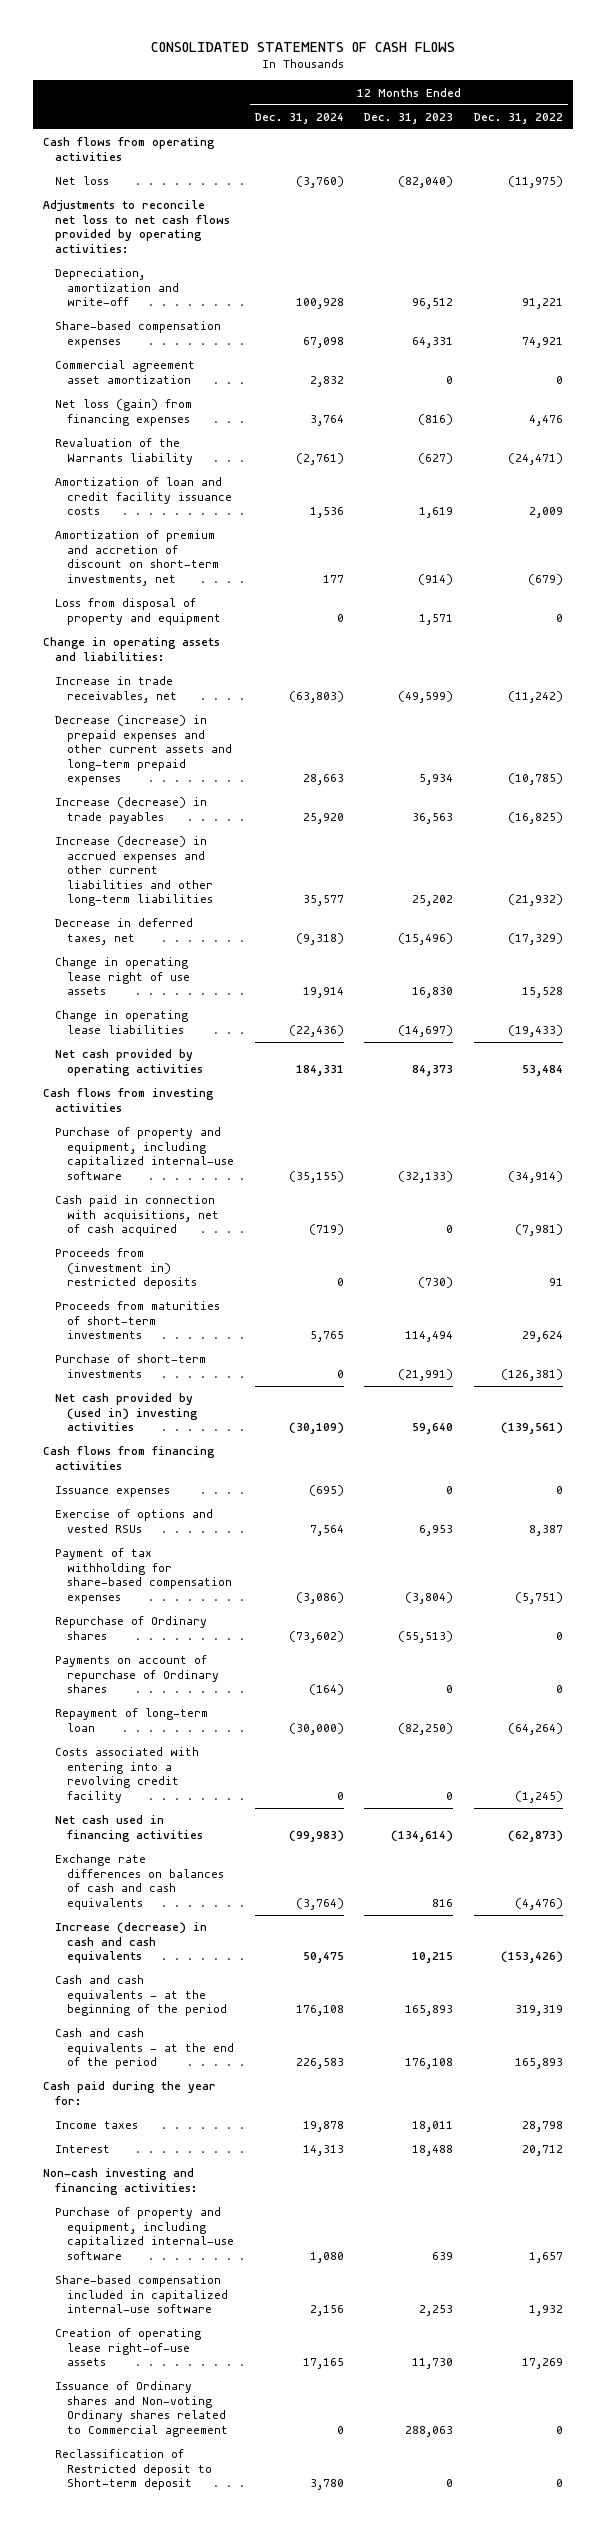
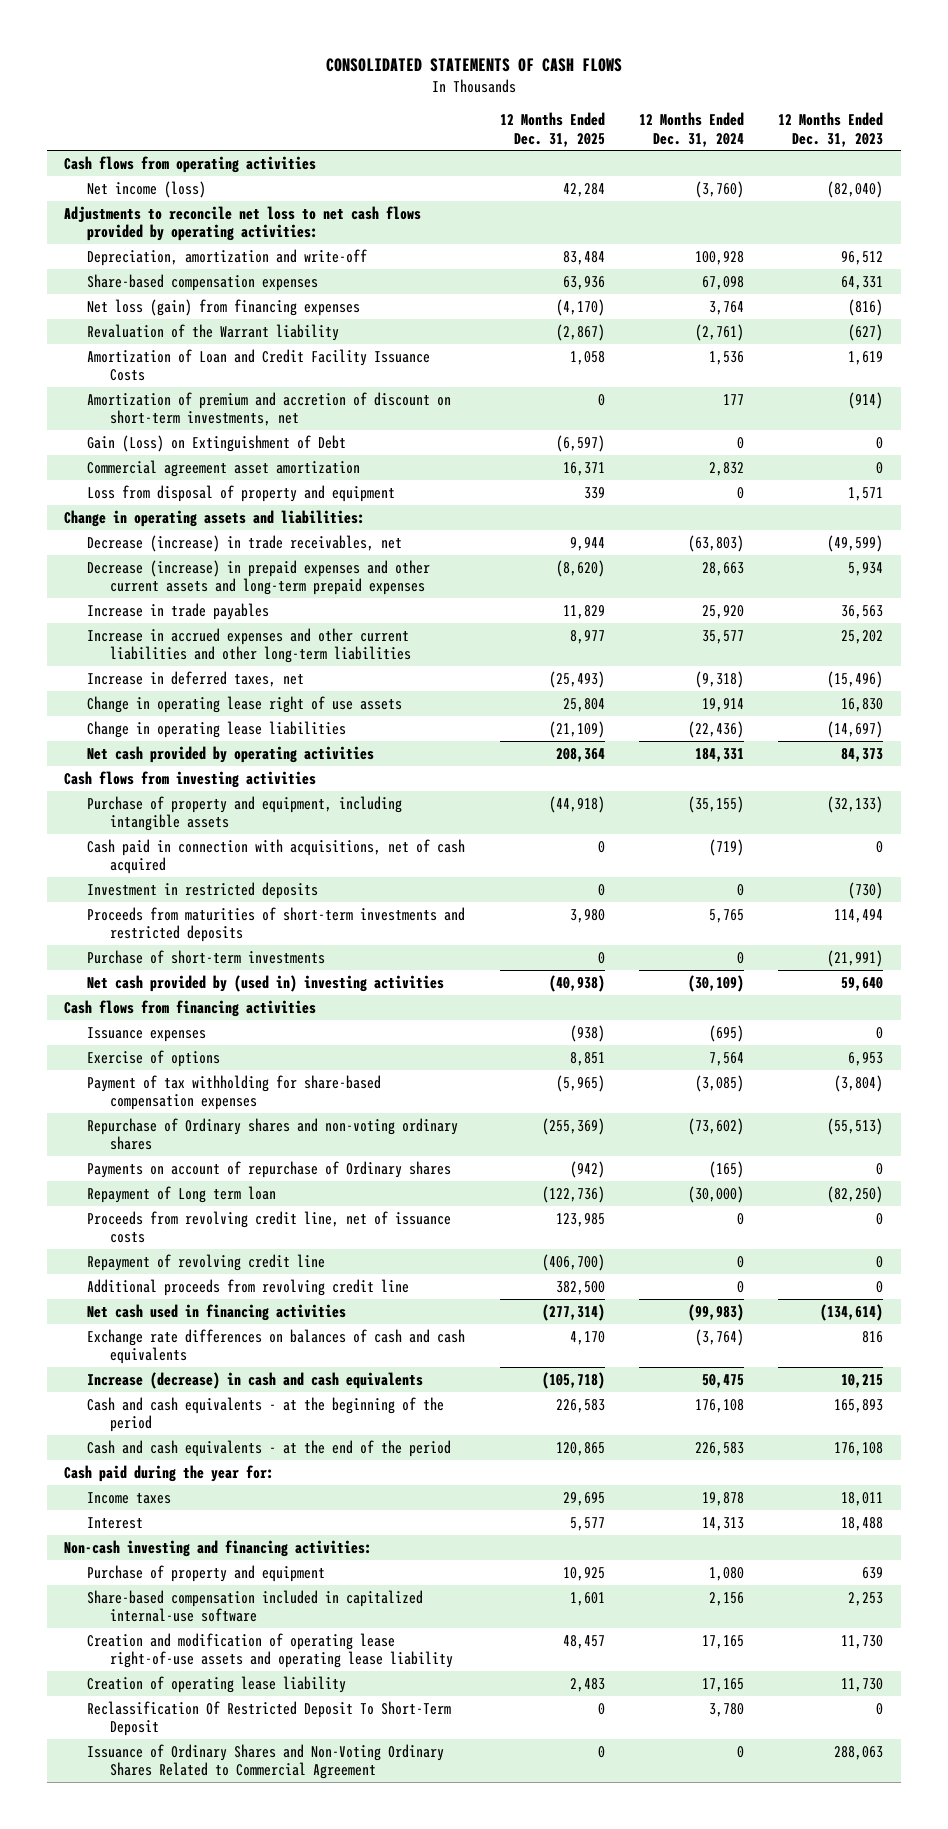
- | 12 Months Ended Dec. 31, 2024 | 12 Months Ended Dec. 31, 2023 | 12 Months Ended Dec. 31, 2022
+ | 12 Months Ended Dec. 31, 2025 | 12 Months Ended Dec. 31, 2024 | 12 Months Ended Dec. 31, 2023
- Net loss | (3,760) | (82,040) | (11,975)
+ Net income (loss) | 42,284 | (3,760) | (82,040)
- Revaluation of the Warrants liability | (2,761) | (627) | (24,471)
- Amortization of loan and credit facility issuance costs | 1,536 | 1,619 | 2,009
+ Revaluation of the Warrant liability | (2,867) | (2,761) | (627)
+ Amortization of Loan and Credit Facility Issuance Costs | 1,058 | 1,536 | 1,619
+ Gain (Loss) on Extinguishment of Debt | (6,597) | 0 | 0
moved down: Commercial agreement asset amortization | 16,371 | 2,832 | 0
- Increase in trade receivables, net | (63,803) | (49,599) | (11,242)
+ Decrease (increase) in trade receivables, net | 9,944 | (63,803) | (49,599)
- Increase (decrease) in trade payables | 25,920 | 36,563 | (16,825)
- Increase (decrease) in accrued expenses and other current liabilities and other long-term liabilities | 35,577 | 25,202 | (21,932)
- Decrease in deferred taxes, net | (9,318) | (15,496) | (17,329)
+ Increase in trade payables | 11,829 | 25,920 | 36,563
+ Increase in accrued expenses and other current liabilities and other long-term liabilities | 8,977 | 35,577 | 25,202
+ Increase in deferred taxes, net | (25,493) | (9,318) | (15,496)
- Purchase of property and equipment, including capitalized internal-use software | (35,155) | (32,133) | (34,914)
+ Purchase of property and equipment, including intangible assets | (44,918) | (35,155) | (32,133)
- Proceeds from (investment in) restricted deposits | 0 | (730) | 91
- Proceeds from maturities of short-term investments | 5,765 | 114,494 | 29,624
+ Investment in restricted deposits | 0 | 0 | (730)
+ Proceeds from maturities of short-term investments and restricted deposits | 3,980 | 5,765 | 114,494
- Exercise of options and vested RSUs | 7,564 | 6,953 | 8,387
- Payment of tax withholding for share-based compensation expenses | (3,086) | (3,804) | (5,751)
- Repurchase of Ordinary shares | (73,602) | (55,513) | 0
- Payments on account of repurchase of Ordinary shares | (164) | 0 | 0
- Repayment of long-term loan | (30,000) | (82,250) | (64,264)
- Costs associated with entering into a revolving credit facility | 0 | 0 | (1,245)
+ Exercise of options | 8,851 | 7,564 | 6,953
+ Payment of tax withholding for share-based compensation expenses | (5,965) | (3,085) | (3,804)
+ Repurchase of Ordinary shares and non-voting ordinary shares | (255,369) | (73,602) | (55,513)
+ Payments on account of repurchase of Ordinary shares | (942) | (165) | 0
+ Repayment of Long term loan | (122,736) | (30,000) | (82,250)
+ Proceeds from revolving credit line, net of issuance costs | 123,985 | 0 | 0
+ Repayment of revolving credit line | (406,700) | 0 | 0
+ Additional proceeds from revolving credit line | 382,500 | 0 | 0
- Purchase of property and equipment, including capitalized internal-use software | 1,080 | 639 | 1,657
+ Purchase of property and equipment | 10,925 | 1,080 | 639
- Creation of operating lease right-of-use assets | 17,165 | 11,730 | 17,269
- Issuance of Ordinary shares and Non-voting Ordinary shares related to Commercial agreement | 0 | 288,063 | 0
- Reclassification of Restricted deposit to Short-term deposit | 3,780 | 0 | 0
+ Creation and modification of operating lease right-of-use assets and operating lease liability | 48,457 | 17,165 | 11,730
+ Creation of operating lease liability | 2,483 | 17,165 | 11,730
+ Reclassification Of Restricted Deposit To Short-Term Deposit | 0 | 3,780 | 0
+ Issuance of Ordinary Shares and Non-Voting Ordinary Shares Related to Commercial Agreement | 0 | 0 | 288,063

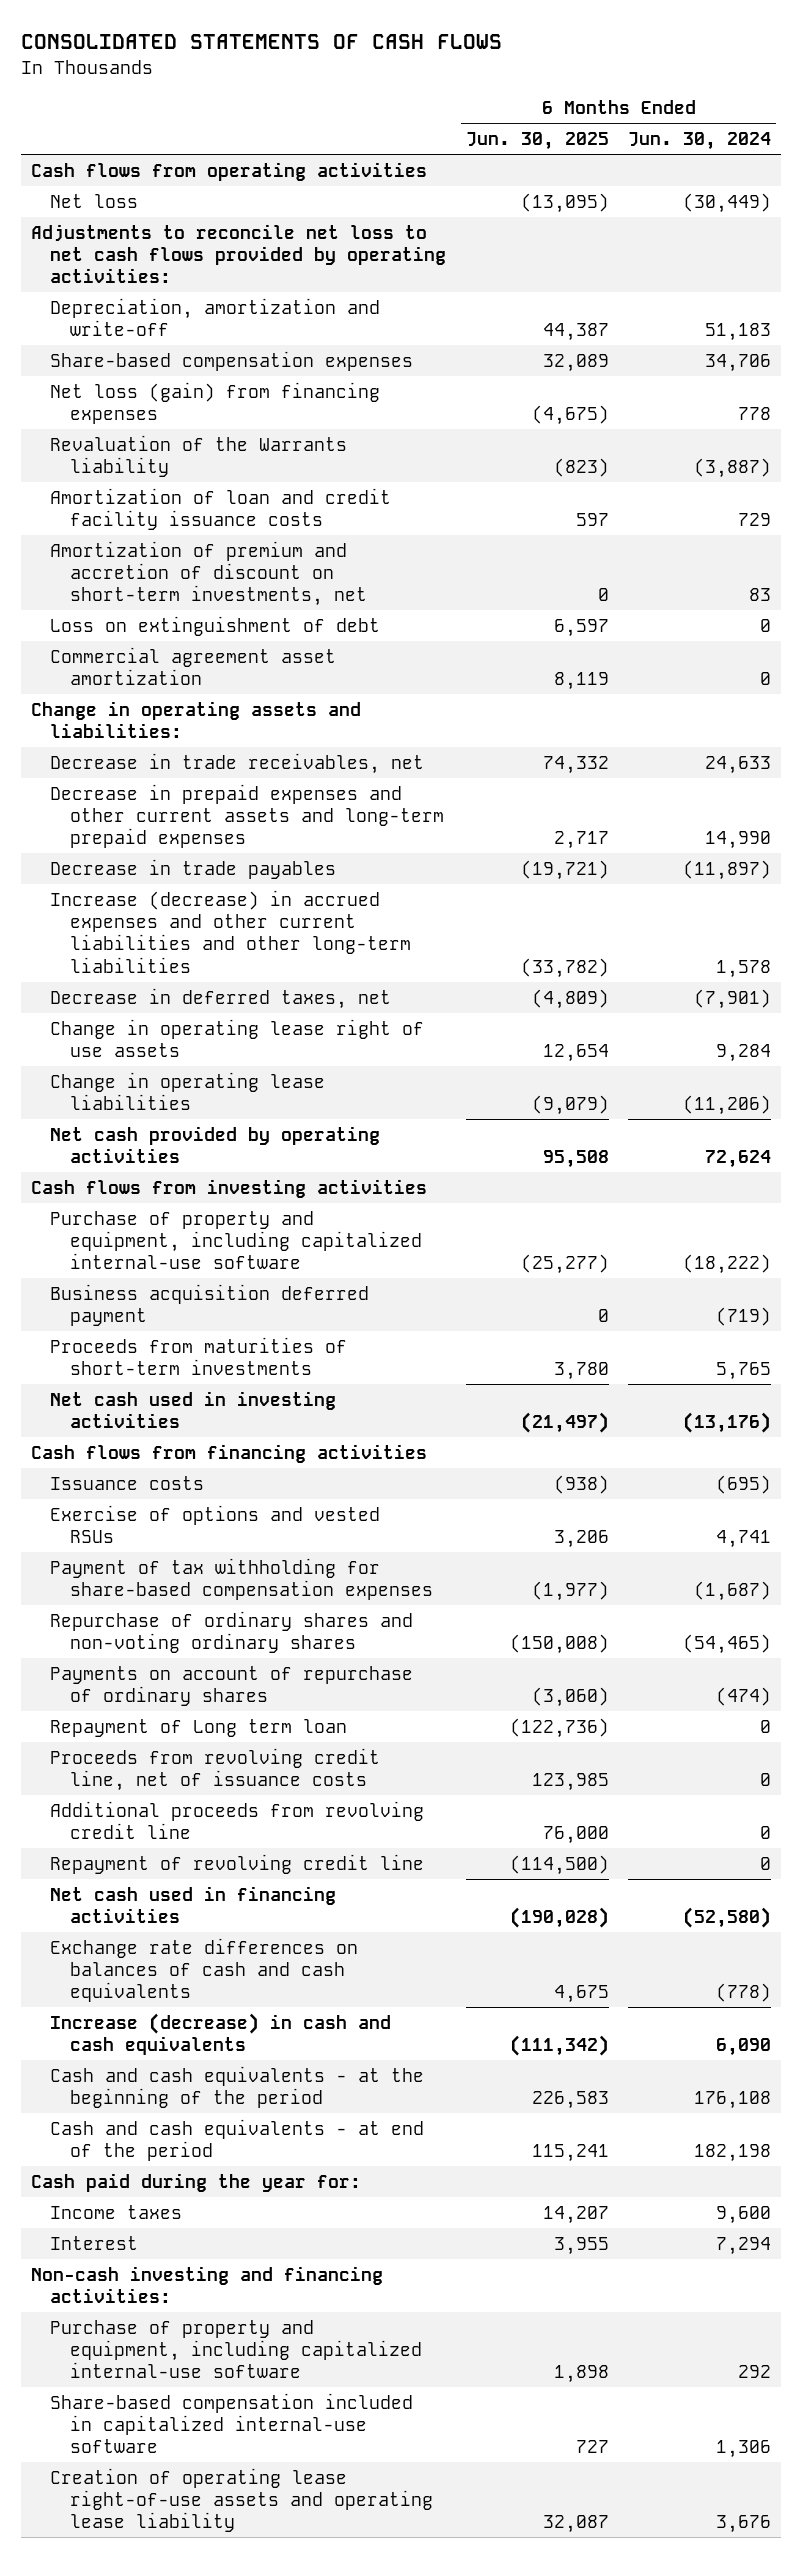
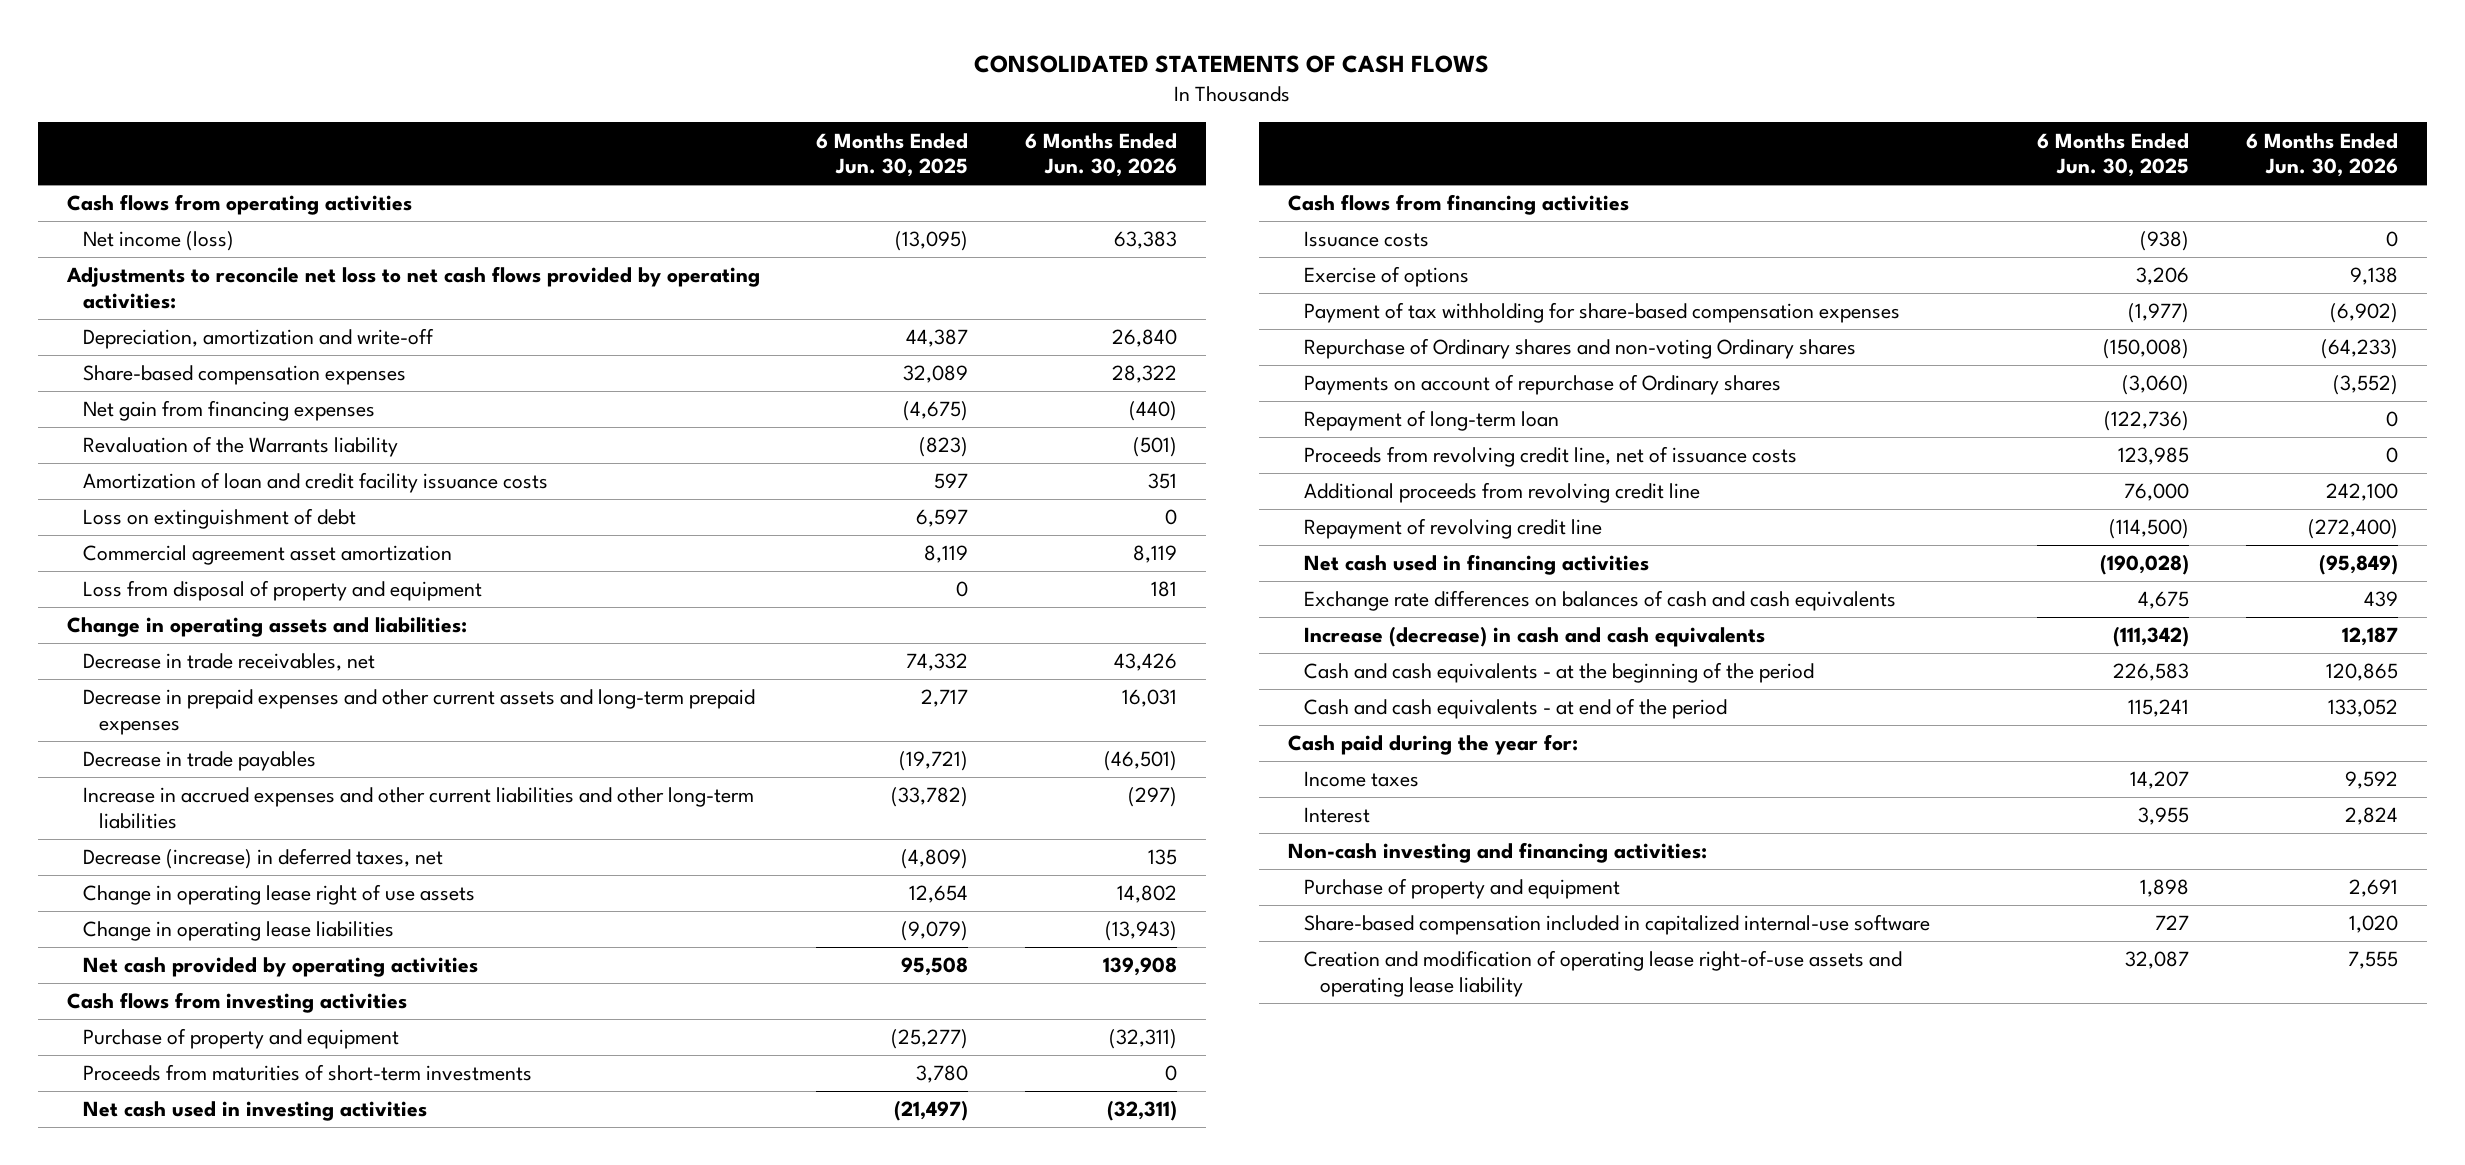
- | 6 Months Ended Jun. 30, 2025 | 6 Months Ended Jun. 30, 2024
+ | 6 Months Ended Jun. 30, 2025 | 6 Months Ended Jun. 30, 2026
- Net loss | (13,095) | (30,449)
+ Net income (loss) | (13,095) | 63,383
- Net loss (gain) from financing expenses | (4,675) | 778
+ Net gain from financing expenses | (4,675) | (440)
- Amortization of premium and accretion of discount on short-term investments, net | 0 | 83
+ Loss from disposal of property and equipment | 0 | 181
- Increase (decrease) in accrued expenses and other current liabilities and other long-term liabilities | (33,782) | 1,578
- Decrease in deferred taxes, net | (4,809) | (7,901)
+ Increase in accrued expenses and other current liabilities and other long-term liabilities | (33,782) | (297)
+ Decrease (increase) in deferred taxes, net | (4,809) | 135
- Purchase of property and equipment, including capitalized internal-use software | (25,277) | (18,222)
- Business acquisition deferred payment | 0 | (719)
+ Purchase of property and equipment | (25,277) | (32,311)
- Exercise of options and vested RSUs | 3,206 | 4,741
+ Exercise of options | 3,206 | 9,138
- Repurchase of ordinary shares and non-voting ordinary shares | (150,008) | (54,465)
- Payments on account of repurchase of ordinary shares | (3,060) | (474)
- Repayment of Long term loan | (122,736) | 0
+ Repurchase of Ordinary shares and non-voting Ordinary shares | (150,008) | (64,233)
+ Payments on account of repurchase of Ordinary shares | (3,060) | (3,552)
+ Repayment of long-term loan | (122,736) | 0
- Purchase of property and equipment, including capitalized internal-use software | 1,898 | 292
+ Purchase of property and equipment | 1,898 | 2,691
- Creation of operating lease right-of-use assets and operating lease liability | 32,087 | 3,676
+ Creation and modification of operating lease right-of-use assets and operating lease liability | 32,087 | 7,555

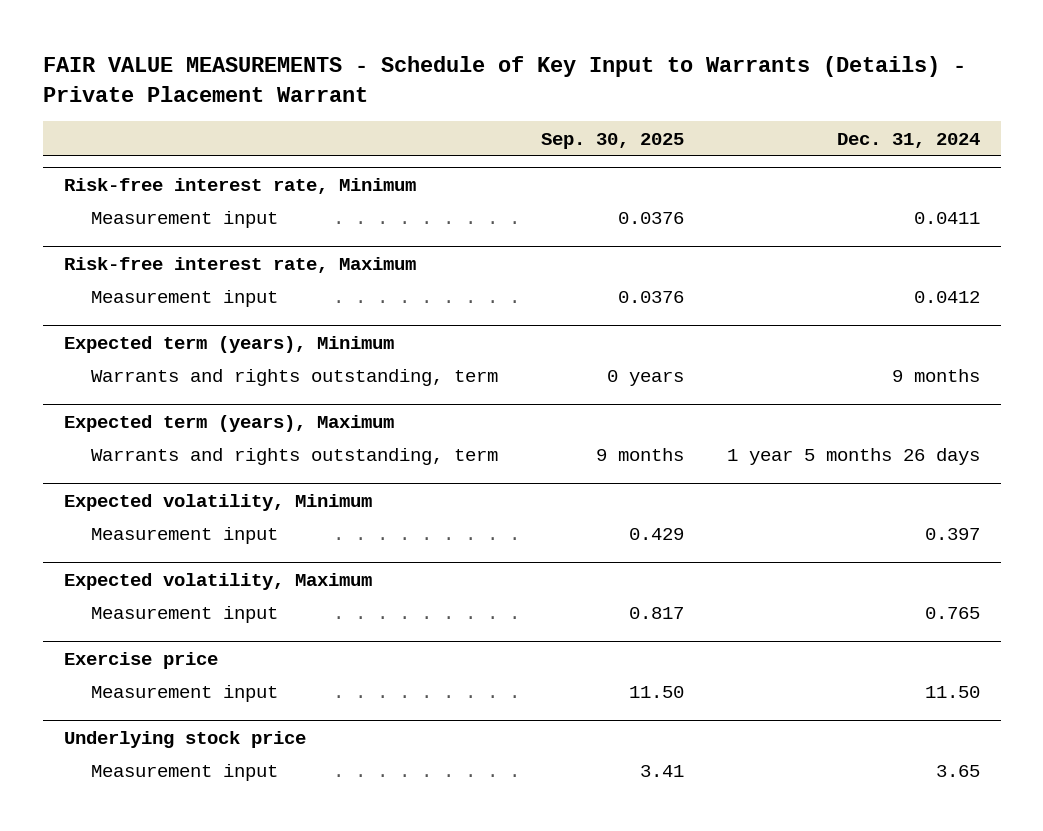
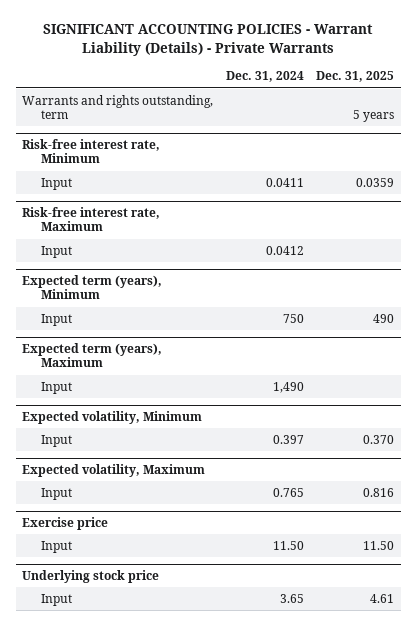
- FAIR VALUE MEASUREMENTS - Schedule of Key Input to Warrants (Details) - Private Placement Warrant
+ SIGNIFICANT ACCOUNTING POLICIES - Warrant Liability (Details) - Private Warrants
- | Sep. 30, 2025 | Dec. 31, 2024
+ | Dec. 31, 2024 | Dec. 31, 2025
+ Warrants and rights outstanding, term | | 5 years
@ Risk-free interest rate, Minimum
- Measurement input | 0.0376 | 0.0411
+ Input | 0.0411 | 0.0359
@ Risk-free interest rate, Maximum
- Measurement input | 0.0376 | 0.0412
+ Input | 0.0412 |
@ Expected term (years), Minimum
- Warrants and rights outstanding, term | 0 years | 9 months
+ Input | 750 | 490
@ Expected term (years), Maximum
- Warrants and rights outstanding, term | 9 months | 1 year 5 months 26 days
+ Input | 1,490 |
@ Expected volatility, Minimum
- Measurement input | 0.429 | 0.397
+ Input | 0.397 | 0.370
@ Expected volatility, Maximum
- Measurement input | 0.817 | 0.765
+ Input | 0.765 | 0.816
@ Exercise price
- Measurement input | 11.50 | 11.50
+ Input | 11.50 | 11.50
@ Underlying stock price
- Measurement input | 3.41 | 3.65
+ Input | 3.65 | 4.61

